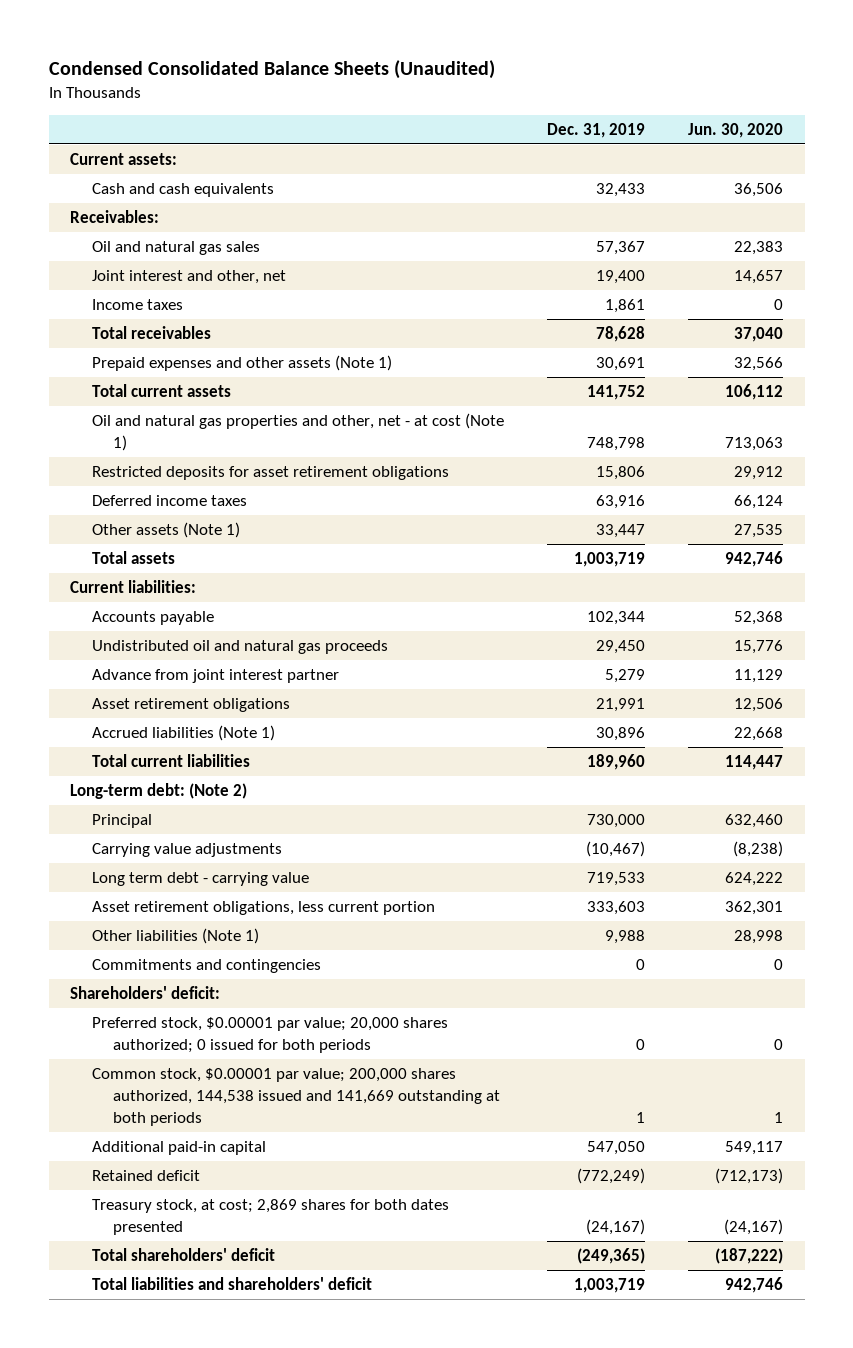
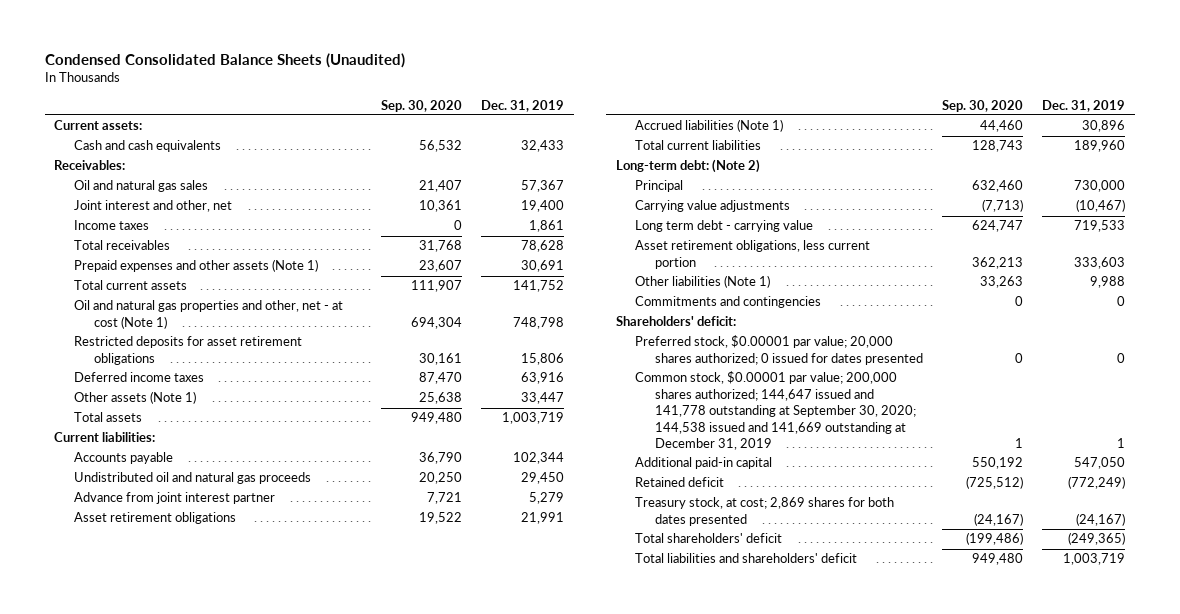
- | Dec. 31, 2019 | Jun. 30, 2020
+ | Sep. 30, 2020 | Dec. 31, 2019
- Preferred stock, $0.00001 par value; 20,000 shares authorized; 0 issued for both periods | 0 | 0
- Common stock, $0.00001 par value; 200,000 shares authorized, 144,538 issued and 141,669 outstanding at both periods | 1 | 1
+ Preferred stock, $0.00001 par value; 20,000 shares authorized; 0 issued for dates presented | 0 | 0
+ Common stock, $0.00001 par value; 200,000 shares authorized; 144,647 issued and 141,778 outstanding at September 30, 2020; 144,538 issued and 141,669 outstanding at December 31, 2019 | 1 | 1

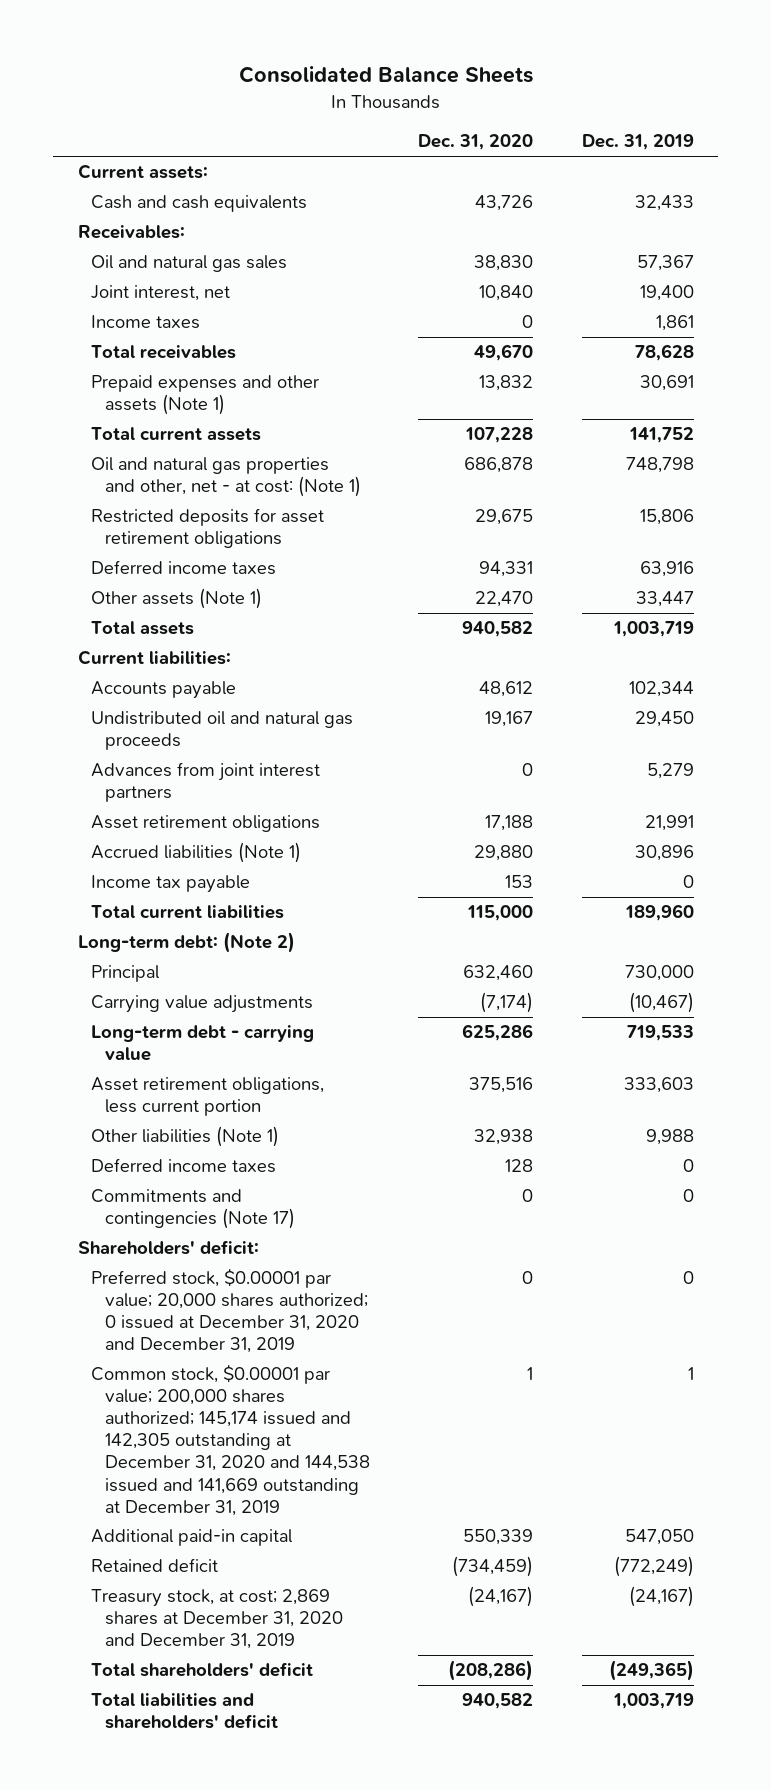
- Condensed Consolidated Balance Sheets (Unaudited)
+ Consolidated Balance Sheets
- | Sep. 30, 2020 | Dec. 31, 2019
+ | Dec. 31, 2020 | Dec. 31, 2019
- Joint interest and other, net | 10,361 | 19,400
+ Joint interest, net | 10,840 | 19,400
- Oil and natural gas properties and other, net - at cost (Note 1) | 694,304 | 748,798
+ Oil and natural gas properties and other, net - at cost: (Note 1) | 686,878 | 748,798
- Advance from joint interest partner | 7,721 | 5,279
+ Advances from joint interest partners | 0 | 5,279
+ Income tax payable | 153 | 0
- Long term debt - carrying value | 624,747 | 719,533
+ Long-term debt - carrying value | 625,286 | 719,533
- Commitments and contingencies | 0 | 0
+ Deferred income taxes | 128 | 0
+ Commitments and contingencies (Note 17) | 0 | 0
- Preferred stock, $0.00001 par value; 20,000 shares authorized; 0 issued for dates presented | 0 | 0
- Common stock, $0.00001 par value; 200,000 shares authorized; 144,647 issued and 141,778 outstanding at September 30, 2020; 144,538 issued and 141,669 outstanding at December 31, 2019 | 1 | 1
+ Preferred stock, $0.00001 par value; 20,000 shares authorized; 0 issued at December 31, 2020 and December 31, 2019 | 0 | 0
+ Common stock, $0.00001 par value; 200,000 shares authorized; 145,174 issued and 142,305 outstanding at December 31, 2020 and 144,538 issued and 141,669 outstanding at December 31, 2019 | 1 | 1
- Treasury stock, at cost; 2,869 shares for both dates presented | (24,167) | (24,167)
+ Treasury stock, at cost; 2,869 shares at December 31, 2020 and December 31, 2019 | (24,167) | (24,167)

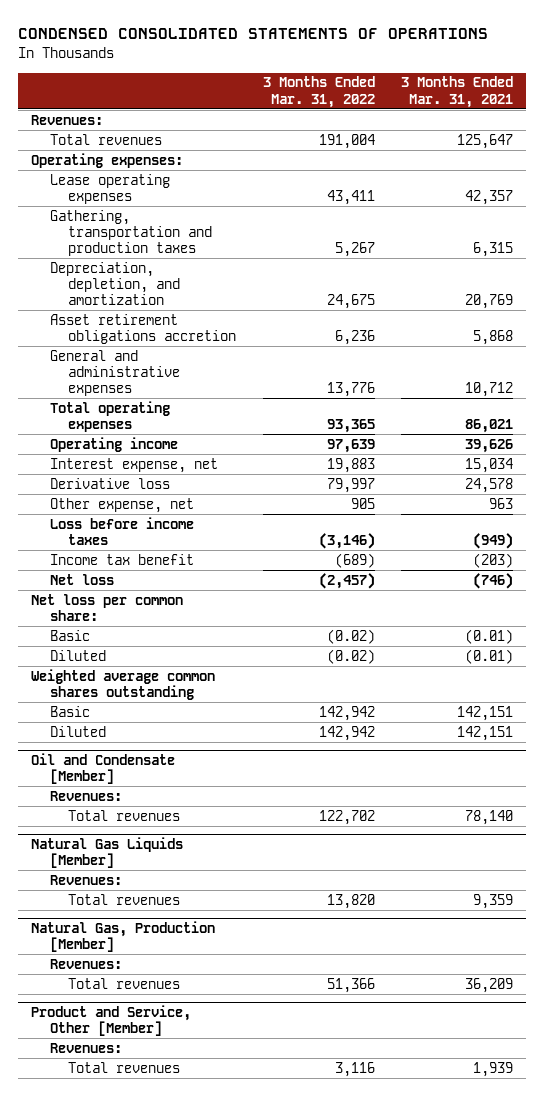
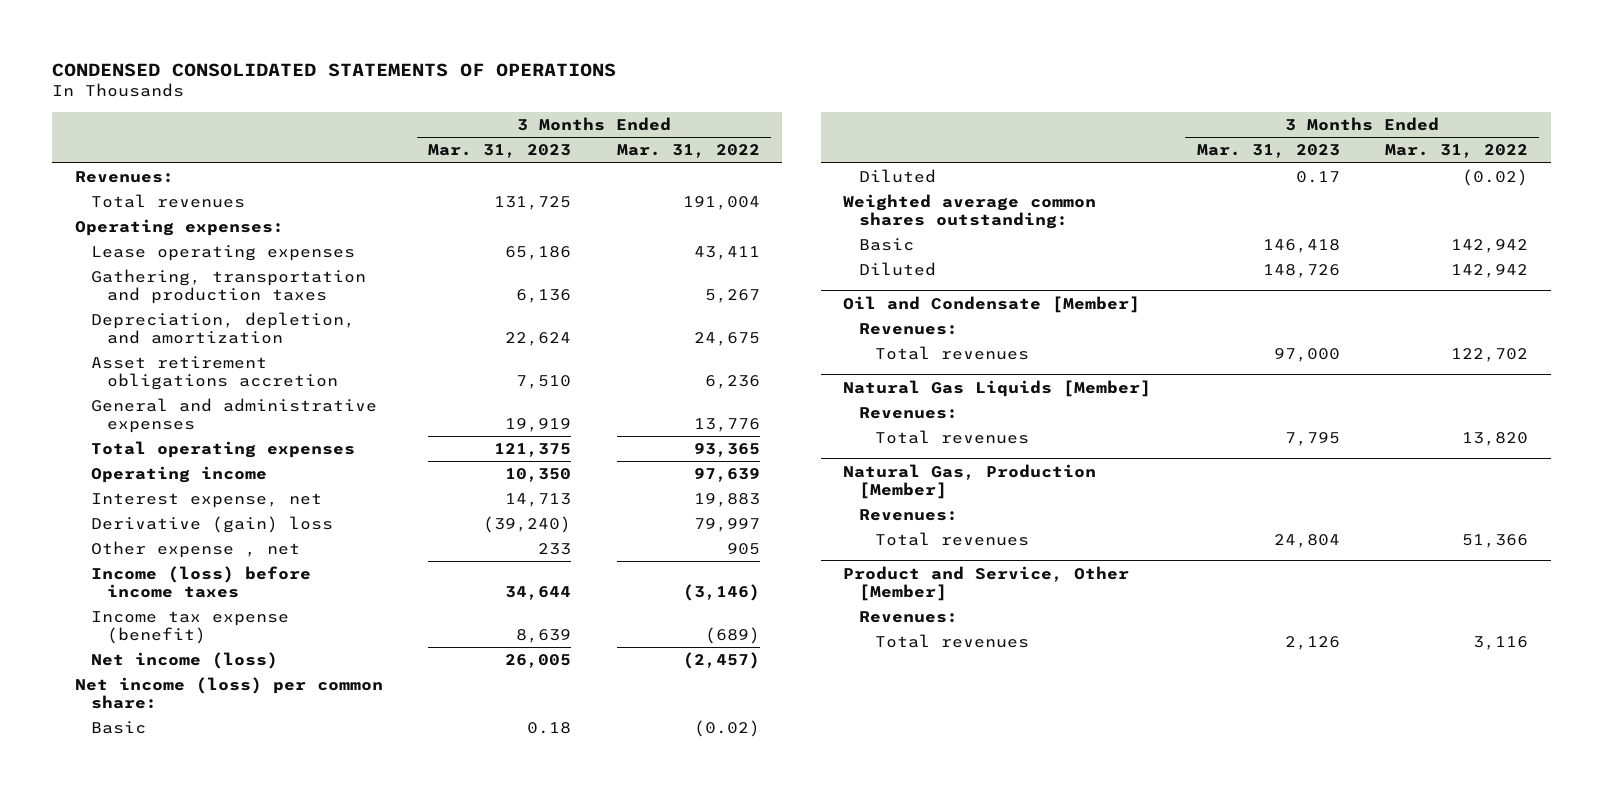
- | 3 Months Ended Mar. 31, 2022 | 3 Months Ended Mar. 31, 2021
+ | 3 Months Ended Mar. 31, 2023 | 3 Months Ended Mar. 31, 2022
- Derivative loss | 79,997 | 24,578
- Other expense, net | 905 | 963
- Loss before income taxes | (3,146) | (949)
- Income tax benefit | (689) | (203)
- Net loss | (2,457) | (746)
- Net loss per common share:
+ Derivative (gain) loss | (39,240) | 79,997
+ Other expense , net | 233 | 905
+ Income (loss) before income taxes | 34,644 | (3,146)
+ Income tax expense (benefit) | 8,639 | (689)
+ Net income (loss) | 26,005 | (2,457)
+ Net income (loss) per common share:
- Weighted average common shares outstanding
+ Weighted average common shares outstanding:

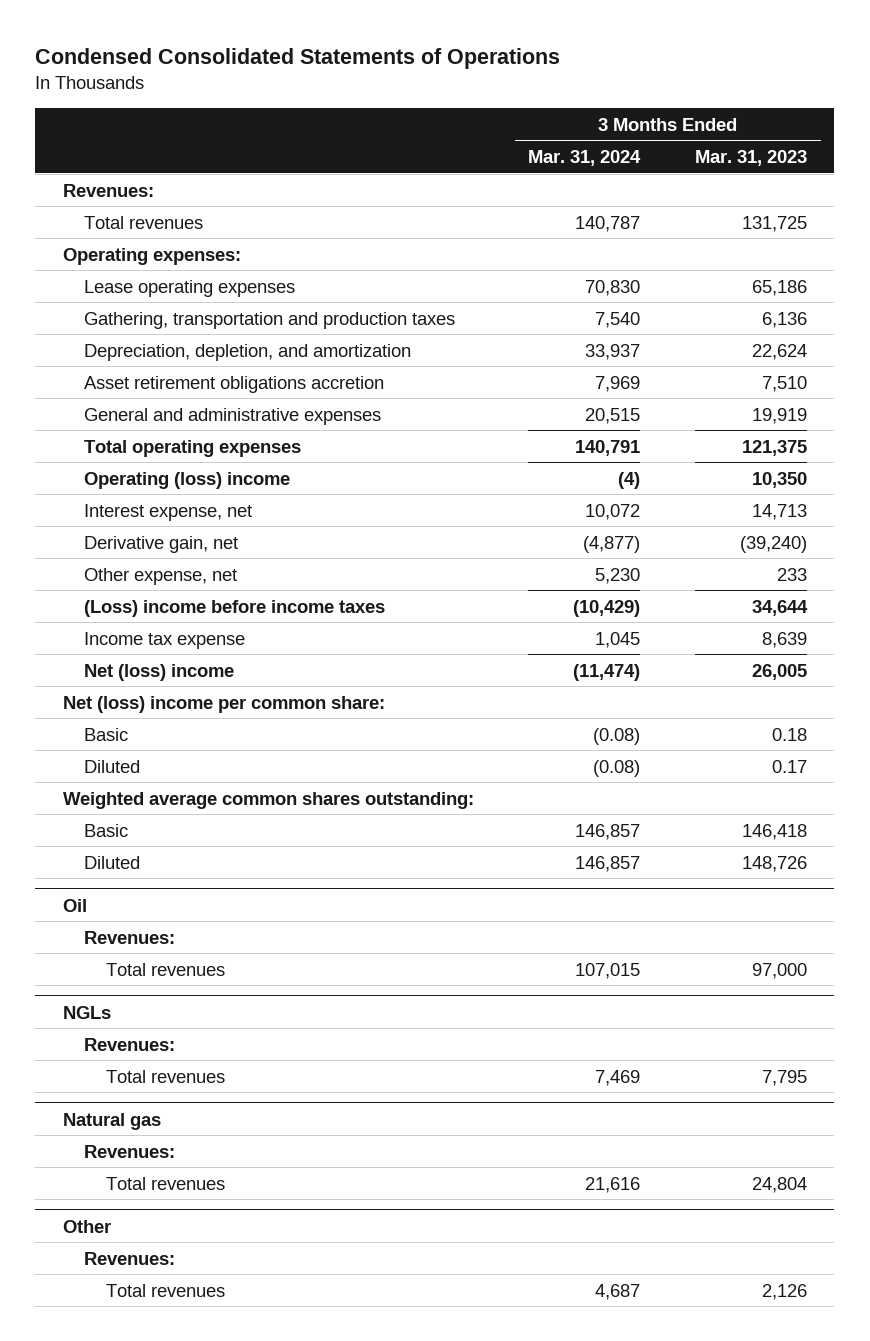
- CONDENSED CONSOLIDATED STATEMENTS OF OPERATIONS
+ Condensed Consolidated Statements of Operations
- | 3 Months Ended Mar. 31, 2023 | 3 Months Ended Mar. 31, 2022
+ | 3 Months Ended Mar. 31, 2024 | 3 Months Ended Mar. 31, 2023
- Operating income | 10,350 | 97,639
+ Operating (loss) income | (4) | 10,350
- Derivative (gain) loss | (39,240) | 79,997
- Other expense , net | 233 | 905
- Income (loss) before income taxes | 34,644 | (3,146)
- Income tax expense (benefit) | 8,639 | (689)
- Net income (loss) | 26,005 | (2,457)
- Net income (loss) per common share:
+ Derivative gain, net | (4,877) | (39,240)
+ Other expense, net | 5,230 | 233
+ (Loss) income before income taxes | (10,429) | 34,644
+ Income tax expense | 1,045 | 8,639
+ Net (loss) income | (11,474) | 26,005
+ Net (loss) income per common share:
- Oil and Condensate [Member]
+ Oil
- Natural Gas Liquids [Member]
+ NGLs
- Natural Gas, Production [Member]
+ Natural gas
- Product and Service, Other [Member]
+ Other

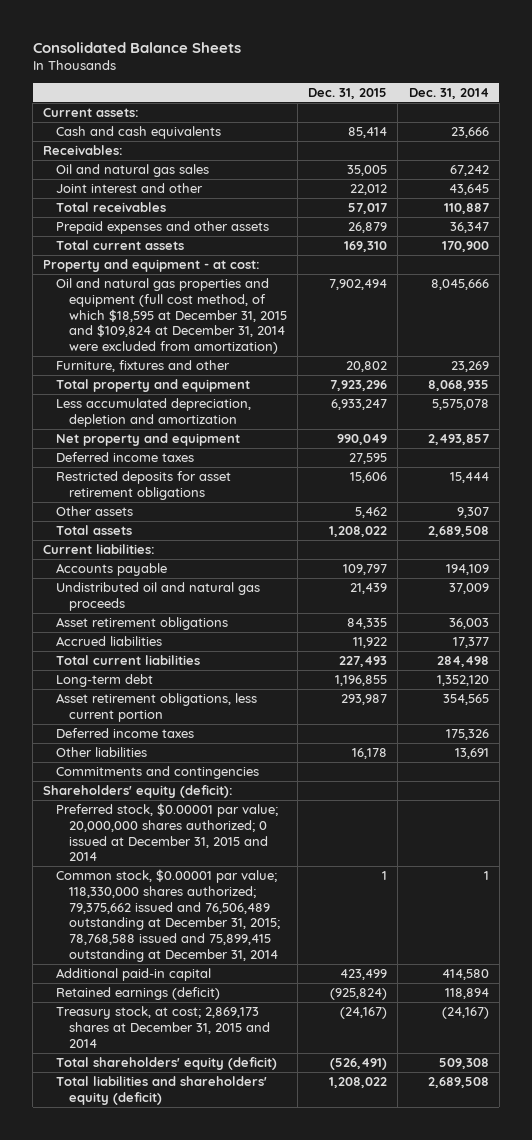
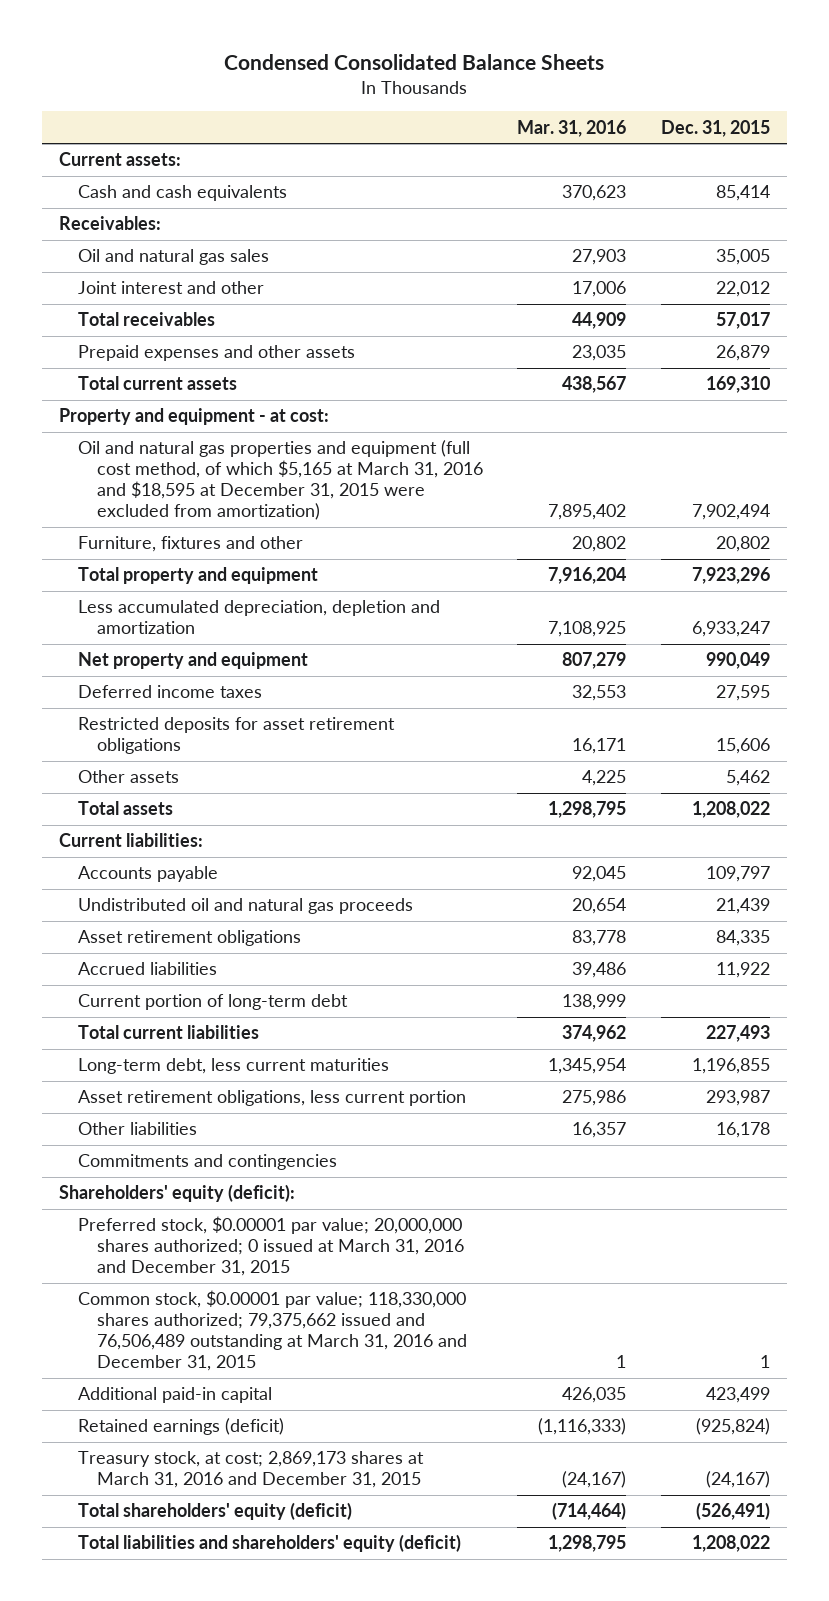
- Consolidated Balance Sheets
+ Condensed Consolidated Balance Sheets
- | Dec. 31, 2015 | Dec. 31, 2014
+ | Mar. 31, 2016 | Dec. 31, 2015
- Oil and natural gas properties and equipment (full cost method, of which $18,595 at December 31, 2015 and $109,824 at December 31, 2014 were excluded from amortization) | 7,902,494 | 8,045,666
+ Oil and natural gas properties and equipment (full cost method, of which $5,165 at March 31, 2016 and $18,595 at December 31, 2015 were excluded from amortization) | 7,895,402 | 7,902,494
+ Current portion of long-term debt | 138,999 |
- Long-term debt | 1,196,855 | 1,352,120
+ Long-term debt, less current maturities | 1,345,954 | 1,196,855
- Deferred income taxes | | 175,326
- Preferred stock, $0.00001 par value; 20,000,000 shares authorized; 0 issued at December 31, 2015 and 2014
- Common stock, $0.00001 par value; 118,330,000 shares authorized; 79,375,662 issued and 76,506,489 outstanding at December 31, 2015; 78,768,588 issued and 75,899,415 outstanding at December 31, 2014 | 1 | 1
+ Preferred stock, $0.00001 par value; 20,000,000 shares authorized; 0 issued at March 31, 2016 and December 31, 2015
+ Common stock, $0.00001 par value; 118,330,000 shares authorized; 79,375,662 issued and 76,506,489 outstanding at March 31, 2016 and December 31, 2015 | 1 | 1
- Treasury stock, at cost; 2,869,173 shares at December 31, 2015 and 2014 | (24,167) | (24,167)
+ Treasury stock, at cost; 2,869,173 shares at March 31, 2016 and December 31, 2015 | (24,167) | (24,167)

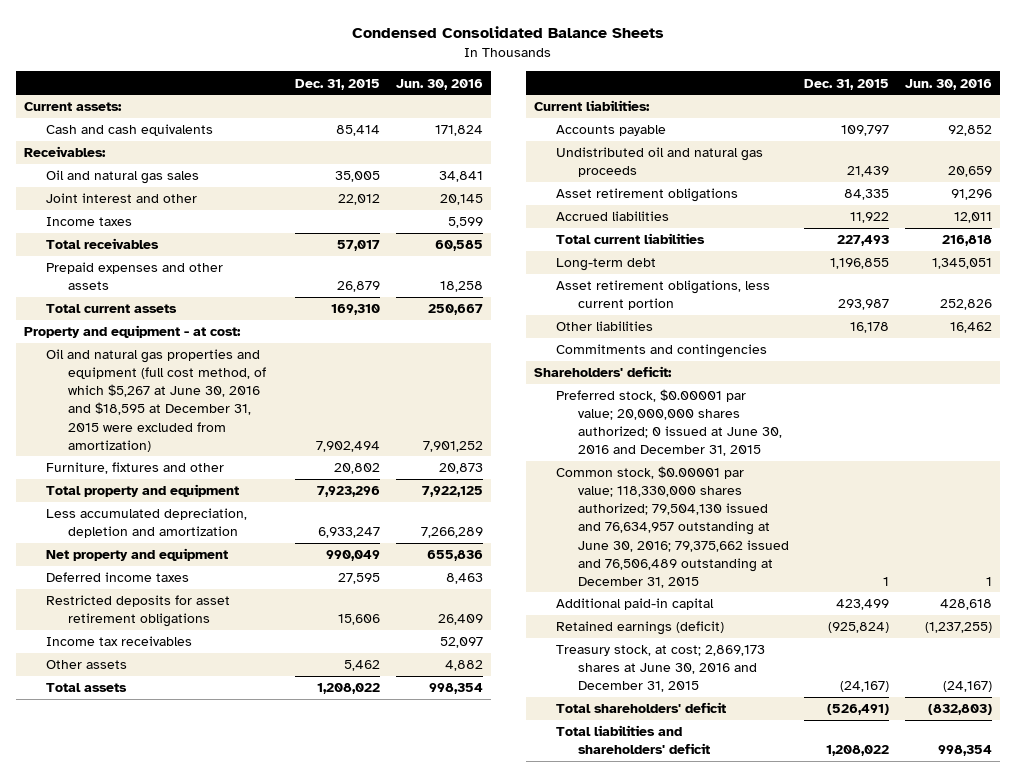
- | Mar. 31, 2016 | Dec. 31, 2015
+ | Dec. 31, 2015 | Jun. 30, 2016
+ Income taxes | | 5,599
- Oil and natural gas properties and equipment (full cost method, of which $5,165 at March 31, 2016 and $18,595 at December 31, 2015 were excluded from amortization) | 7,895,402 | 7,902,494
+ Oil and natural gas properties and equipment (full cost method, of which $5,267 at June 30, 2016 and $18,595 at December 31, 2015 were excluded from amortization) | 7,902,494 | 7,901,252
+ Income tax receivables | | 52,097
- Current portion of long-term debt | 138,999 |
- Long-term debt, less current maturities | 1,345,954 | 1,196,855
+ Long-term debt | 1,196,855 | 1,345,051
- Shareholders' equity (deficit):
- Preferred stock, $0.00001 par value; 20,000,000 shares authorized; 0 issued at March 31, 2016 and December 31, 2015
- Common stock, $0.00001 par value; 118,330,000 shares authorized; 79,375,662 issued and 76,506,489 outstanding at March 31, 2016 and December 31, 2015 | 1 | 1
+ Shareholders' deficit:
+ Preferred stock, $0.00001 par value; 20,000,000 shares authorized; 0 issued at June 30, 2016 and December 31, 2015
+ Common stock, $0.00001 par value; 118,330,000 shares authorized; 79,504,130 issued and 76,634,957 outstanding at June 30, 2016; 79,375,662 issued and 76,506,489 outstanding at December 31, 2015 | 1 | 1
- Treasury stock, at cost; 2,869,173 shares at March 31, 2016 and December 31, 2015 | (24,167) | (24,167)
- Total shareholders' equity (deficit) | (714,464) | (526,491)
- Total liabilities and shareholders' equity (deficit) | 1,298,795 | 1,208,022
+ Treasury stock, at cost; 2,869,173 shares at June 30, 2016 and December 31, 2015 | (24,167) | (24,167)
+ Total shareholders' deficit | (526,491) | (832,803)
+ Total liabilities and shareholders' deficit | 1,208,022 | 998,354

